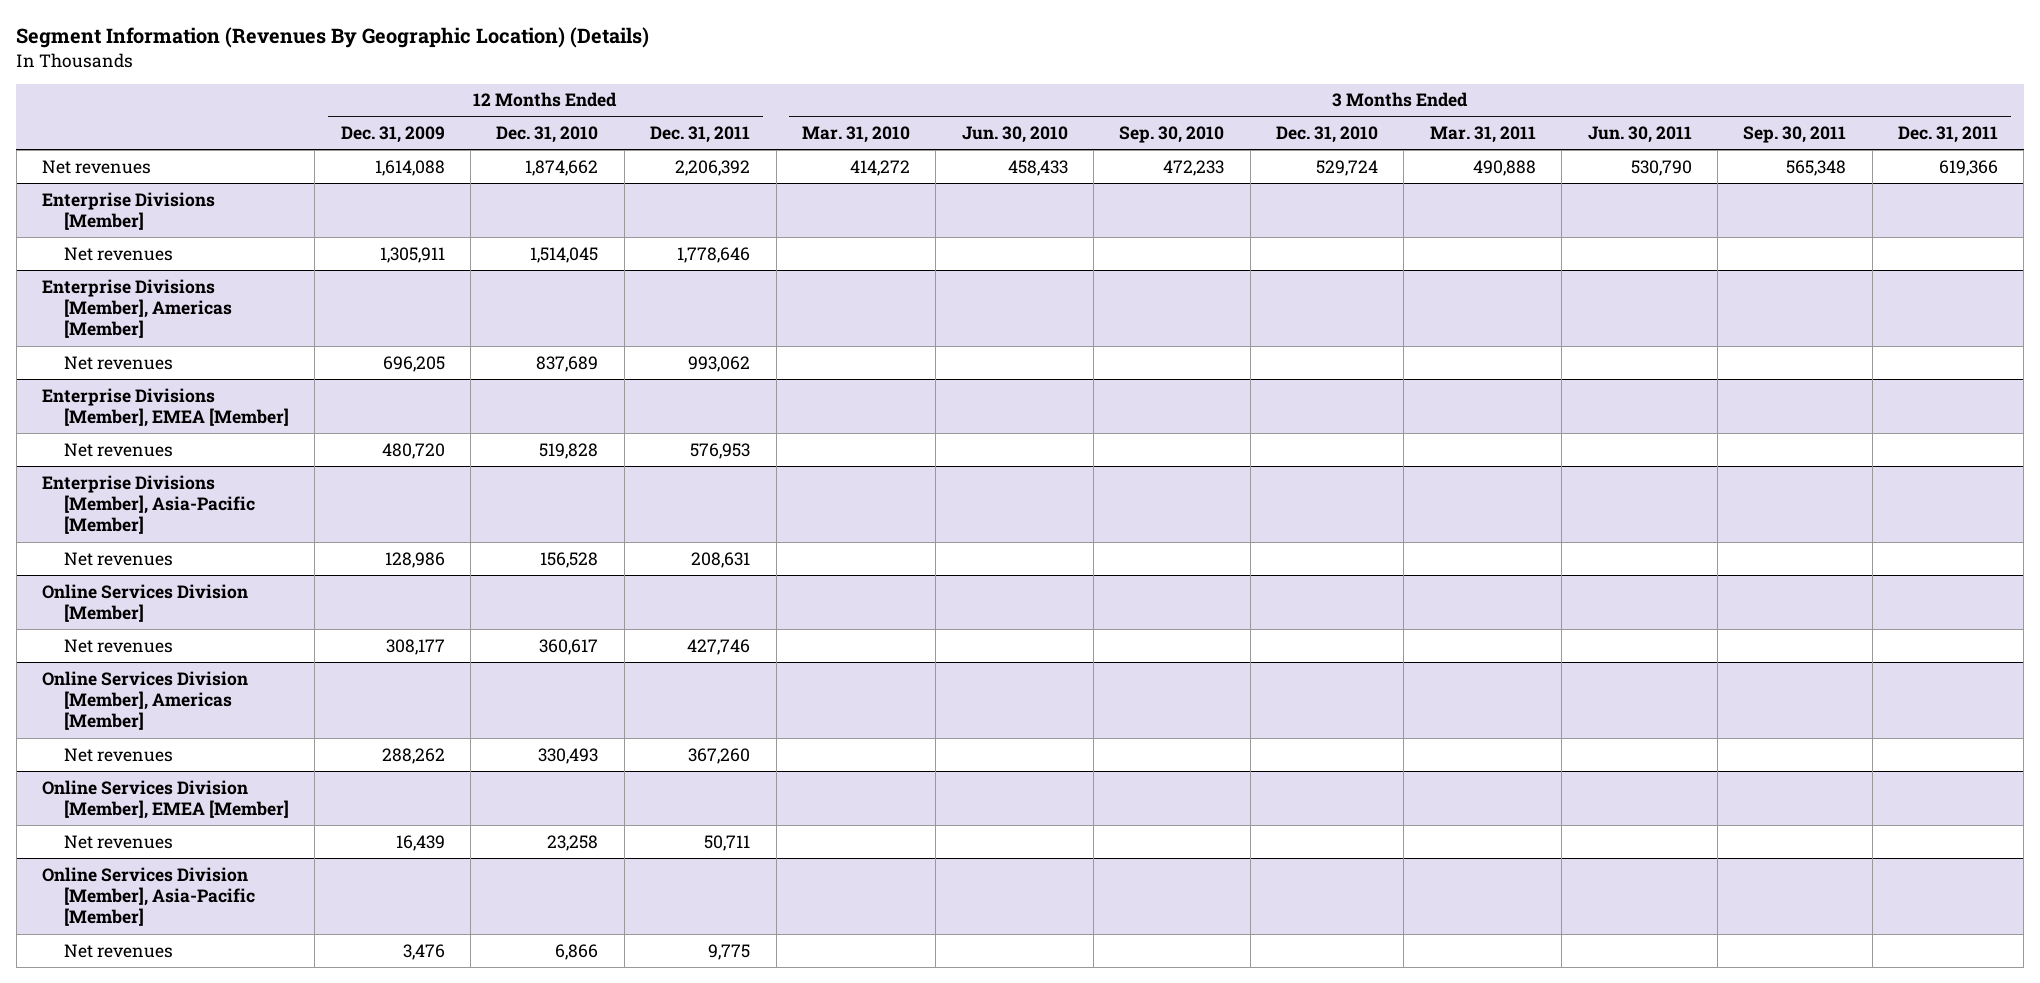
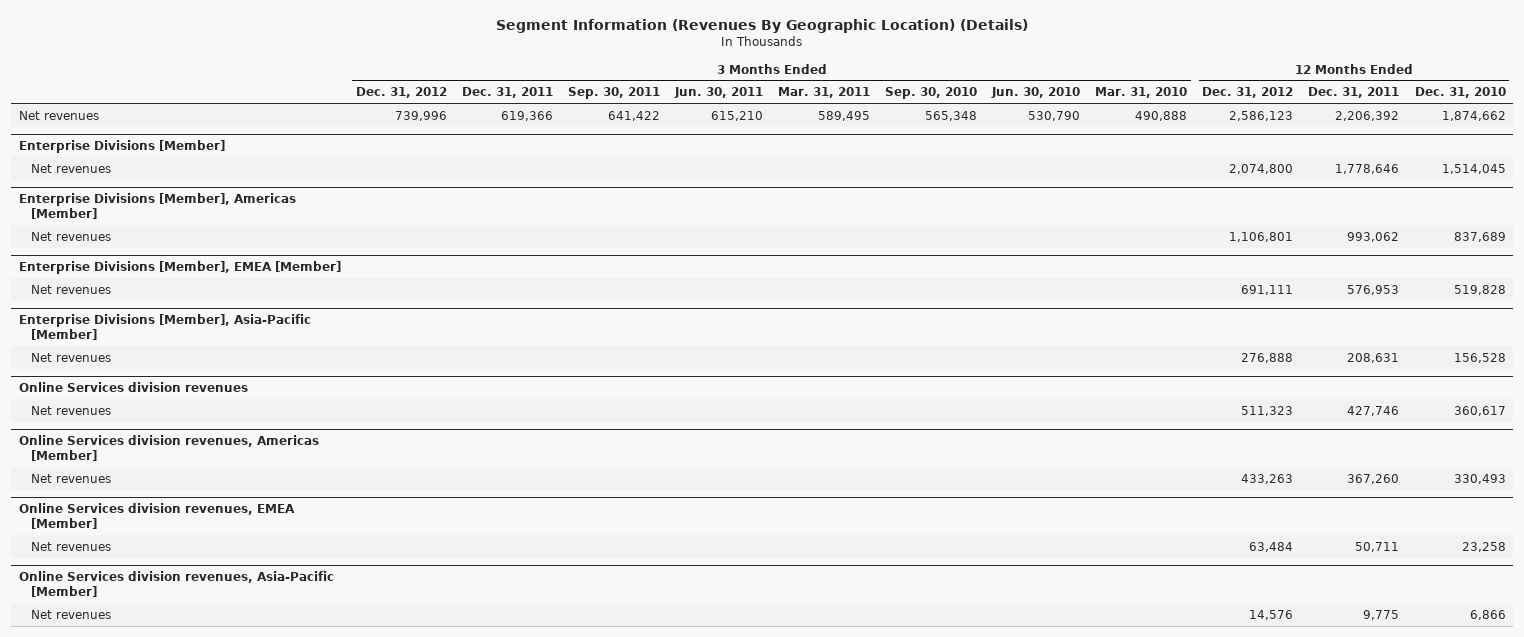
- | 12 Months Ended Dec. 31, 2009 | 12 Months Ended Dec. 31, 2010 | 12 Months Ended Dec. 31, 2011 | 3 Months Ended Mar. 31, 2010 | 3 Months Ended Jun. 30, 2010 | 3 Months Ended Sep. 30, 2010 | 3 Months Ended Dec. 31, 2010 | 3 Months Ended Mar. 31, 2011 | 3 Months Ended Jun. 30, 2011 | 3 Months Ended Sep. 30, 2011 | 3 Months Ended Dec. 31, 2011
+ | 3 Months Ended Dec. 31, 2012 | 3 Months Ended Dec. 31, 2011 | 3 Months Ended Sep. 30, 2011 | 3 Months Ended Jun. 30, 2011 | 3 Months Ended Mar. 31, 2011 | 3 Months Ended Sep. 30, 2010 | 3 Months Ended Jun. 30, 2010 | 3 Months Ended Mar. 31, 2010 | 12 Months Ended Dec. 31, 2012 | 12 Months Ended Dec. 31, 2011 | 12 Months Ended Dec. 31, 2010
- Net revenues | 1,614,088 | 1,874,662 | 2,206,392 | 414,272 | 458,433 | 472,233 | 529,724 | 490,888 | 530,790 | 565,348 | 619,366
+ Net revenues | 739,996 | 619,366 | 641,422 | 615,210 | 589,495 | 565,348 | 530,790 | 490,888 | 2,586,123 | 2,206,392 | 1,874,662
- Online Services Division [Member]
+ Online Services division revenues
- Online Services Division [Member], Americas [Member]
+ Online Services division revenues, Americas [Member]
- Online Services Division [Member], EMEA [Member]
+ Online Services division revenues, EMEA [Member]
- Online Services Division [Member], Asia-Pacific [Member]
+ Online Services division revenues, Asia-Pacific [Member]

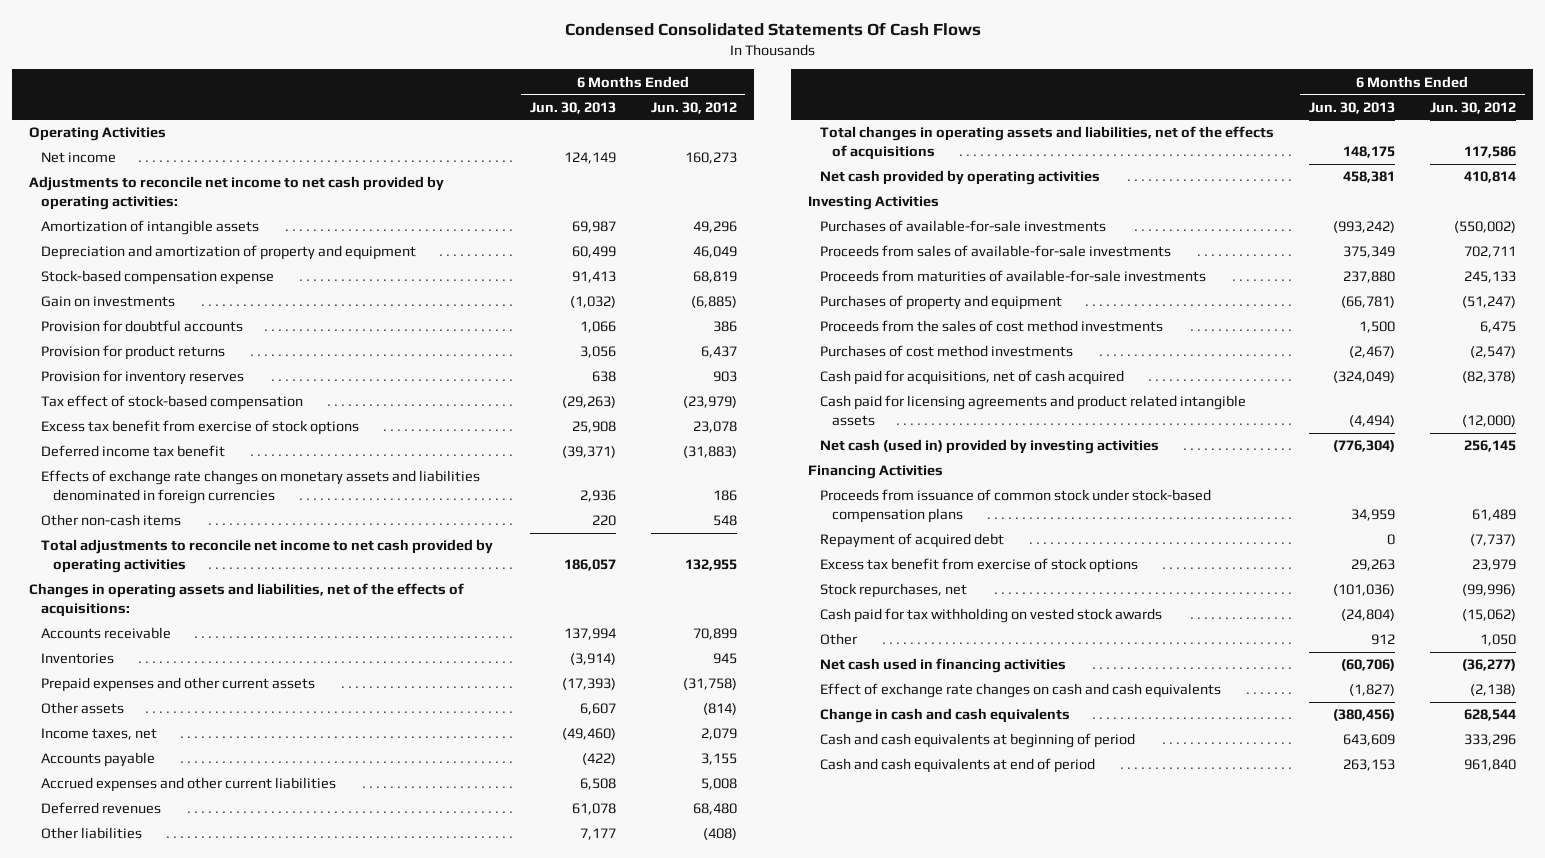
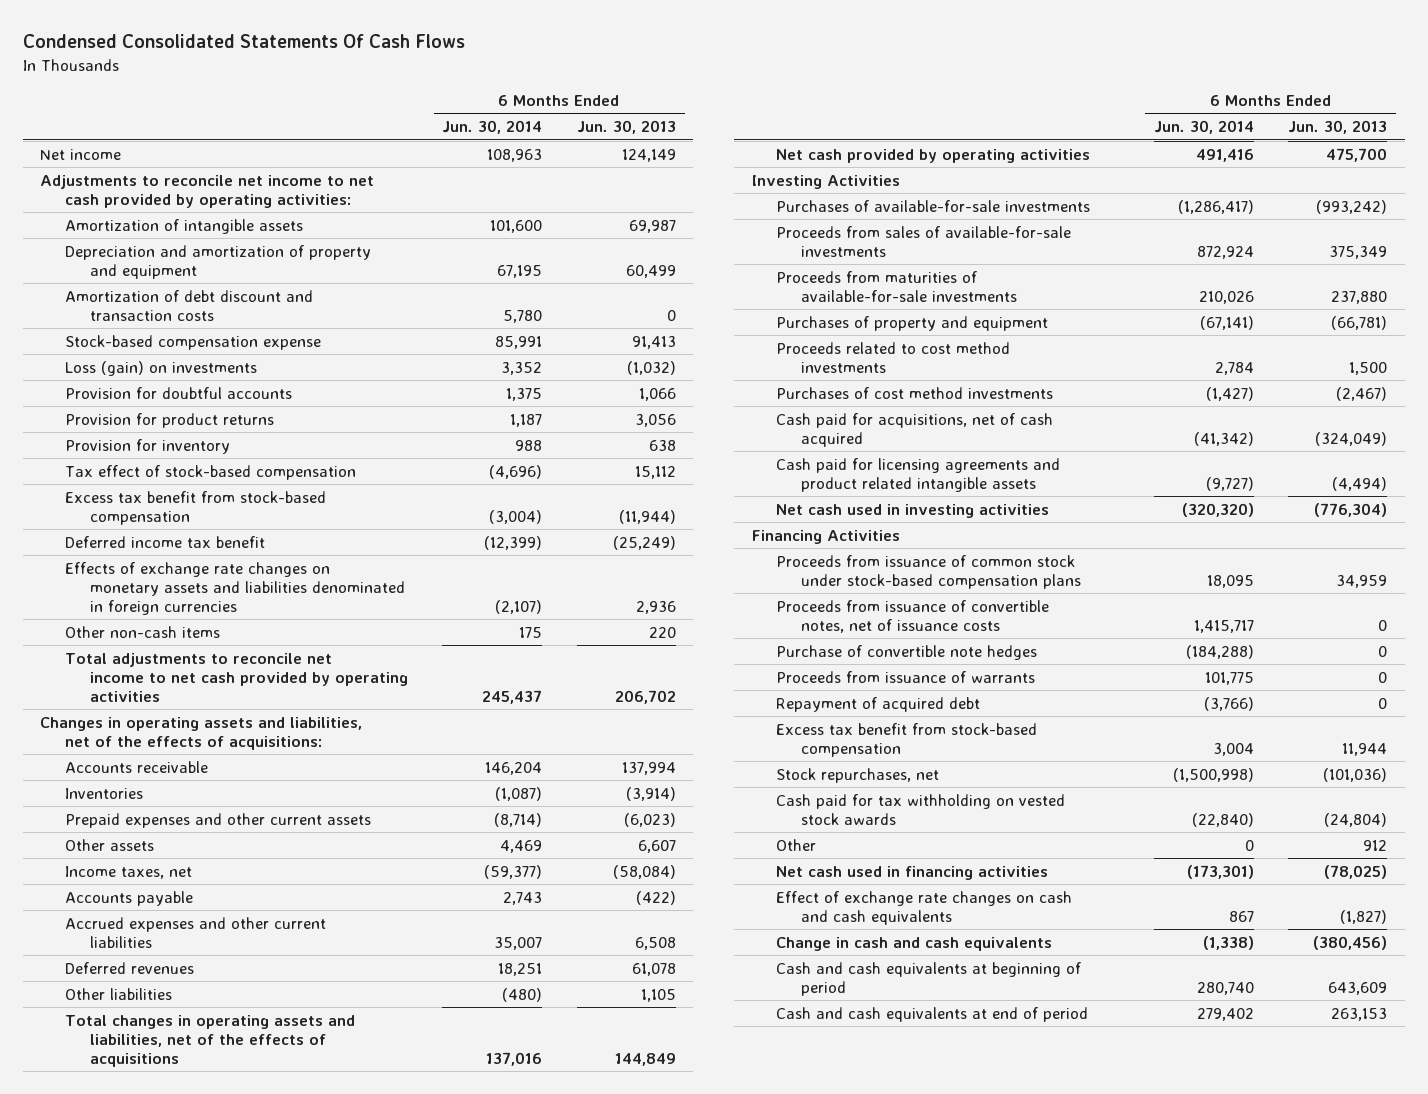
- | 6 Months Ended Jun. 30, 2013 | 6 Months Ended Jun. 30, 2012
+ | 6 Months Ended Jun. 30, 2014 | 6 Months Ended Jun. 30, 2013
- Operating Activities
+ Amortization of debt discount and transaction costs | 5,780 | 0
- Gain on investments | (1,032) | (6,885)
+ Loss (gain) on investments | 3,352 | (1,032)
- Provision for inventory reserves | 638 | 903
- Tax effect of stock-based compensation | (29,263) | (23,979)
- Excess tax benefit from exercise of stock options | 25,908 | 23,078
- Deferred income tax benefit | (39,371) | (31,883)
+ Provision for inventory | 988 | 638
+ Tax effect of stock-based compensation | (4,696) | 15,112
+ Excess tax benefit from stock-based compensation | (3,004) | (11,944)
+ Deferred income tax benefit | (12,399) | (25,249)
- Total adjustments to reconcile net income to net cash provided by operating activities | 186,057 | 132,955
+ Total adjustments to reconcile net income to net cash provided by operating activities | 245,437 | 206,702
- Prepaid expenses and other current assets | (17,393) | (31,758)
+ Prepaid expenses and other current assets | (8,714) | (6,023)
- Income taxes, net | (49,460) | 2,079
+ Income taxes, net | (59,377) | (58,084)
- Other liabilities | 7,177 | (408)
- Total changes in operating assets and liabilities, net of the effects of acquisitions | 148,175 | 117,586
- Net cash provided by operating activities | 458,381 | 410,814
+ Other liabilities | (480) | 1,105
+ Total changes in operating assets and liabilities, net of the effects of acquisitions | 137,016 | 144,849
+ Net cash provided by operating activities | 491,416 | 475,700
- Proceeds from the sales of cost method investments | 1,500 | 6,475
+ Proceeds related to cost method investments | 2,784 | 1,500
- Net cash (used in) provided by investing activities | (776,304) | 256,145
+ Net cash used in investing activities | (320,320) | (776,304)
+ Proceeds from issuance of convertible notes, net of issuance costs | 1,415,717 | 0
+ Purchase of convertible note hedges | (184,288) | 0
+ Proceeds from issuance of warrants | 101,775 | 0
- Excess tax benefit from exercise of stock options | 29,263 | 23,979
+ Excess tax benefit from stock-based compensation | 3,004 | 11,944
- Net cash used in financing activities | (60,706) | (36,277)
+ Net cash used in financing activities | (173,301) | (78,025)

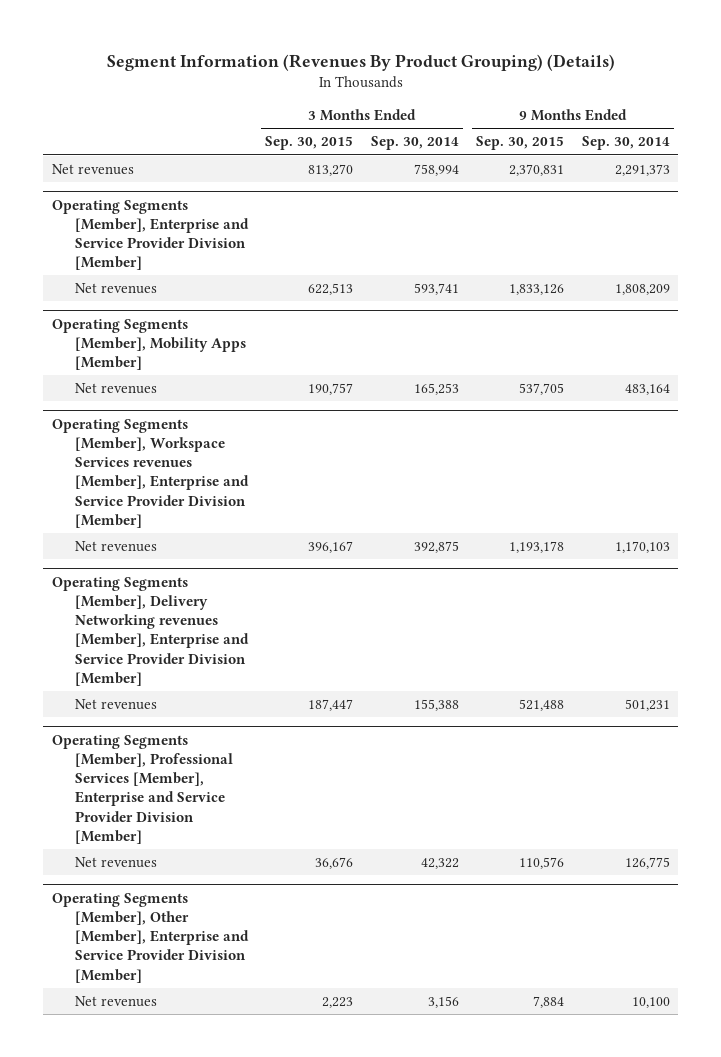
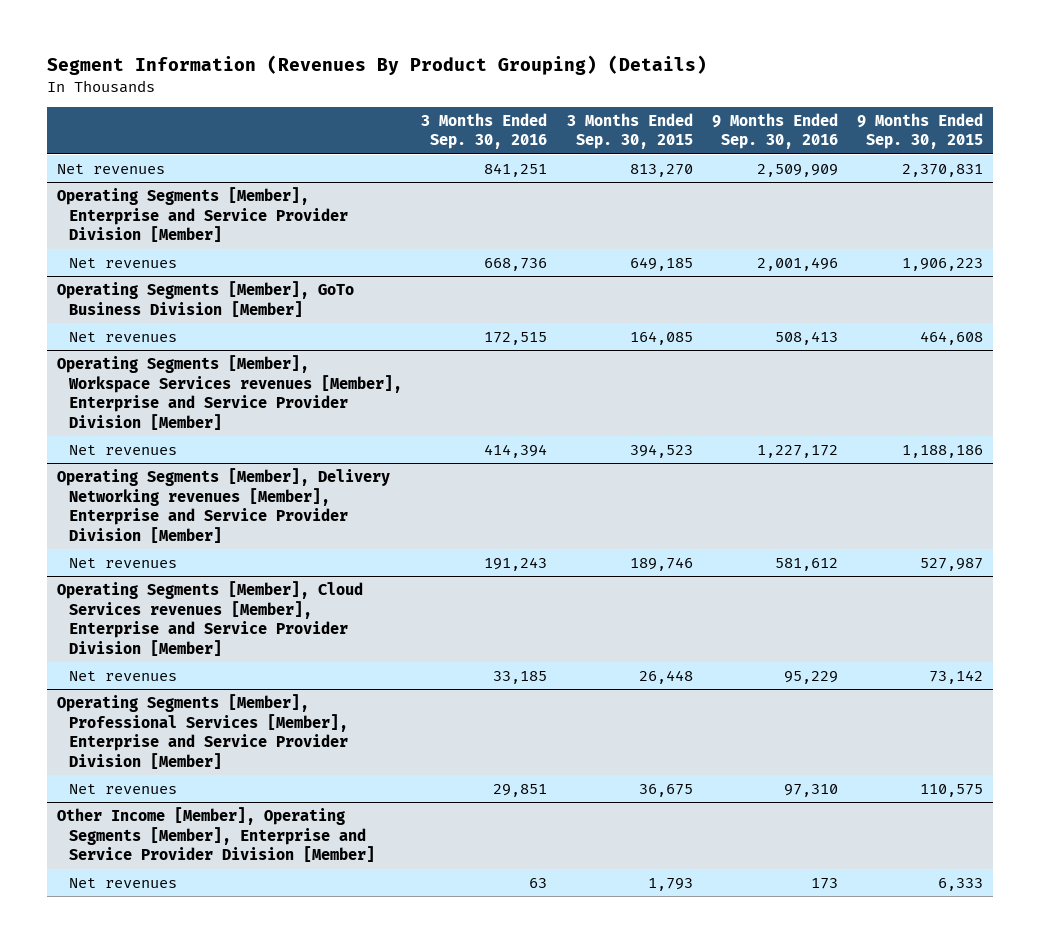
- | 3 Months Ended Sep. 30, 2015 | 3 Months Ended Sep. 30, 2014 | 9 Months Ended Sep. 30, 2015 | 9 Months Ended Sep. 30, 2014
+ | 3 Months Ended Sep. 30, 2016 | 3 Months Ended Sep. 30, 2015 | 9 Months Ended Sep. 30, 2016 | 9 Months Ended Sep. 30, 2015
@ Operating Segments [Member], Enterprise and Service Provider Division [Member]
- Net revenues | 622,513 | 593,741 | 1,833,126 | 1,808,209
- Operating Segments [Member], Mobility Apps [Member]
- Net revenues | 190,757 | 165,253 | 537,705 | 483,164
@ Operating Segments [Member], Enterprise and Service Provider Division [Member]
+ Net revenues | 668,736 | 649,185 | 2,001,496 | 1,906,223
+ Operating Segments [Member], GoTo Business Division [Member]
+ Net revenues | 172,515 | 164,085 | 508,413 | 464,608
@ Operating Segments [Member], Workspace Services revenues [Member], Enterprise and Service Provider Division [Member]
- Net revenues | 396,167 | 392,875 | 1,193,178 | 1,170,103
+ Net revenues | 414,394 | 394,523 | 1,227,172 | 1,188,186
@ Operating Segments [Member], Delivery Networking revenues [Member], Enterprise and Service Provider Division [Member]
- Net revenues | 187,447 | 155,388 | 521,488 | 501,231
+ Net revenues | 191,243 | 189,746 | 581,612 | 527,987
+ Operating Segments [Member], Cloud Services revenues [Member], Enterprise and Service Provider Division [Member]
+ Net revenues | 33,185 | 26,448 | 95,229 | 73,142
@ Operating Segments [Member], Professional Services [Member], Enterprise and Service Provider Division [Member]
- Net revenues | 36,676 | 42,322 | 110,576 | 126,775
- Operating Segments [Member], Other [Member], Enterprise and Service Provider Division [Member]
- Net revenues | 2,223 | 3,156 | 7,884 | 10,100
@ Operating Segments [Member], Professional Services [Member], Enterprise and Service Provider Division [Member]
+ Net revenues | 29,851 | 36,675 | 97,310 | 110,575
+ Other Income [Member], Operating Segments [Member], Enterprise and Service Provider Division [Member]
+ Net revenues | 63 | 1,793 | 173 | 6,333

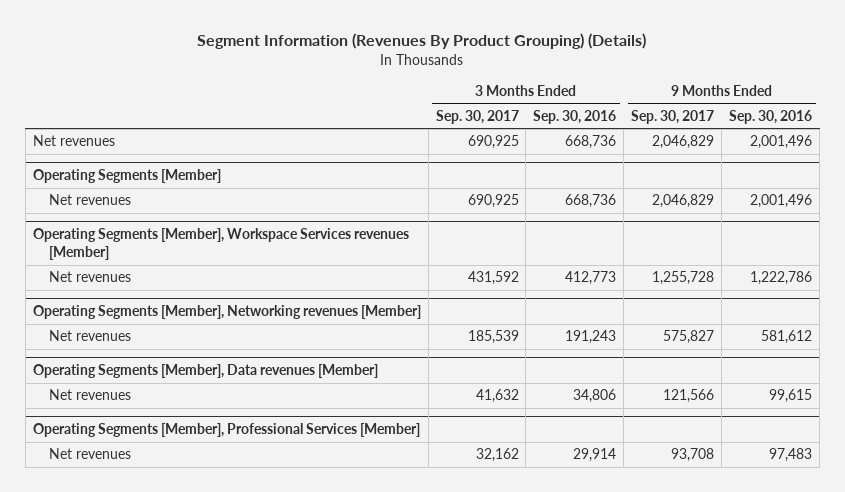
- | 3 Months Ended Sep. 30, 2016 | 3 Months Ended Sep. 30, 2015 | 9 Months Ended Sep. 30, 2016 | 9 Months Ended Sep. 30, 2015
+ | 3 Months Ended Sep. 30, 2017 | 3 Months Ended Sep. 30, 2016 | 9 Months Ended Sep. 30, 2017 | 9 Months Ended Sep. 30, 2016
- Net revenues | 841,251 | 813,270 | 2,509,909 | 2,370,831
- Operating Segments [Member], Enterprise and Service Provider Division [Member]
- Operating Segments [Member], GoTo Business Division [Member]
- Net revenues | 172,515 | 164,085 | 508,413 | 464,608
- Operating Segments [Member], Workspace Services revenues [Member], Enterprise and Service Provider Division [Member]
- Net revenues | 414,394 | 394,523 | 1,227,172 | 1,188,186
- Operating Segments [Member], Delivery Networking revenues [Member], Enterprise and Service Provider Division [Member]
+ Operating Segments [Member]
+ Net revenues | 690,925 | 668,736 | 2,046,829 | 2,001,496
+ Operating Segments [Member], Workspace Services revenues [Member]
+ Net revenues | 431,592 | 412,773 | 1,255,728 | 1,222,786
+ Operating Segments [Member], Networking revenues [Member]
- Operating Segments [Member], Cloud Services revenues [Member], Enterprise and Service Provider Division [Member]
- Net revenues | 33,185 | 26,448 | 95,229 | 73,142
- Operating Segments [Member], Professional Services [Member], Enterprise and Service Provider Division [Member]
- Net revenues | 29,851 | 36,675 | 97,310 | 110,575
- Other Income [Member], Operating Segments [Member], Enterprise and Service Provider Division [Member]
- Net revenues | 63 | 1,793 | 173 | 6,333
+ Operating Segments [Member], Data revenues [Member]
+ Net revenues | 41,632 | 34,806 | 121,566 | 99,615
+ Operating Segments [Member], Professional Services [Member]
+ Net revenues | 32,162 | 29,914 | 93,708 | 97,483

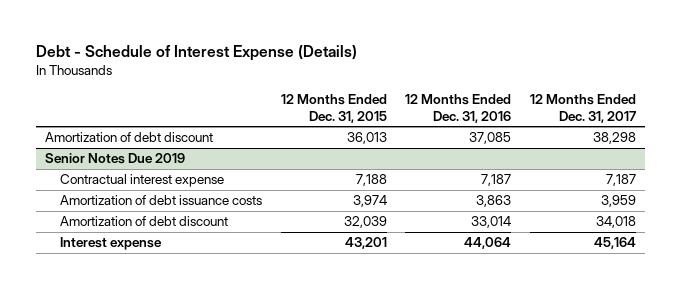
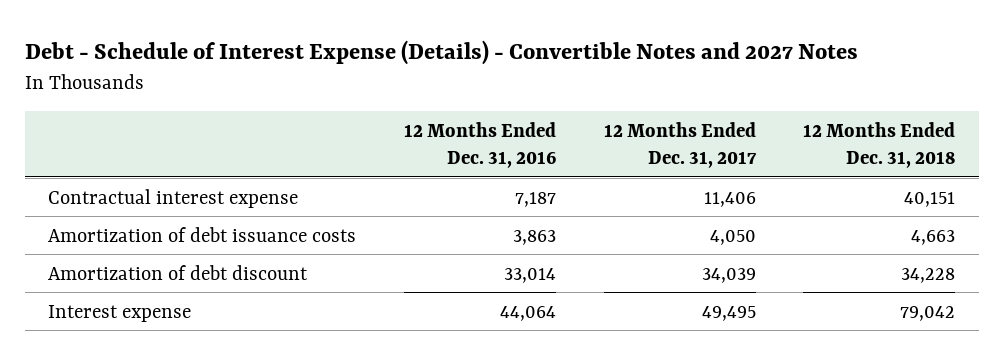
- Debt - Schedule of Interest Expense (Details)
+ Debt - Schedule of Interest Expense (Details) - Convertible Notes and 2027 Notes
- | 12 Months Ended Dec. 31, 2015 | 12 Months Ended Dec. 31, 2016 | 12 Months Ended Dec. 31, 2017
+ | 12 Months Ended Dec. 31, 2016 | 12 Months Ended Dec. 31, 2017 | 12 Months Ended Dec. 31, 2018
- Amortization of debt discount | 36,013 | 37,085 | 38,298
- Senior Notes Due 2019
- Contractual interest expense | 7,188 | 7,187 | 7,187
- Amortization of debt issuance costs | 3,974 | 3,863 | 3,959
- Amortization of debt discount | 32,039 | 33,014 | 34,018
- Interest expense | 43,201 | 44,064 | 45,164
+ Contractual interest expense | 7,187 | 11,406 | 40,151
+ Amortization of debt issuance costs | 3,863 | 4,050 | 4,663
+ Amortization of debt discount | 33,014 | 34,039 | 34,228
+ Interest expense | 44,064 | 49,495 | 79,042

